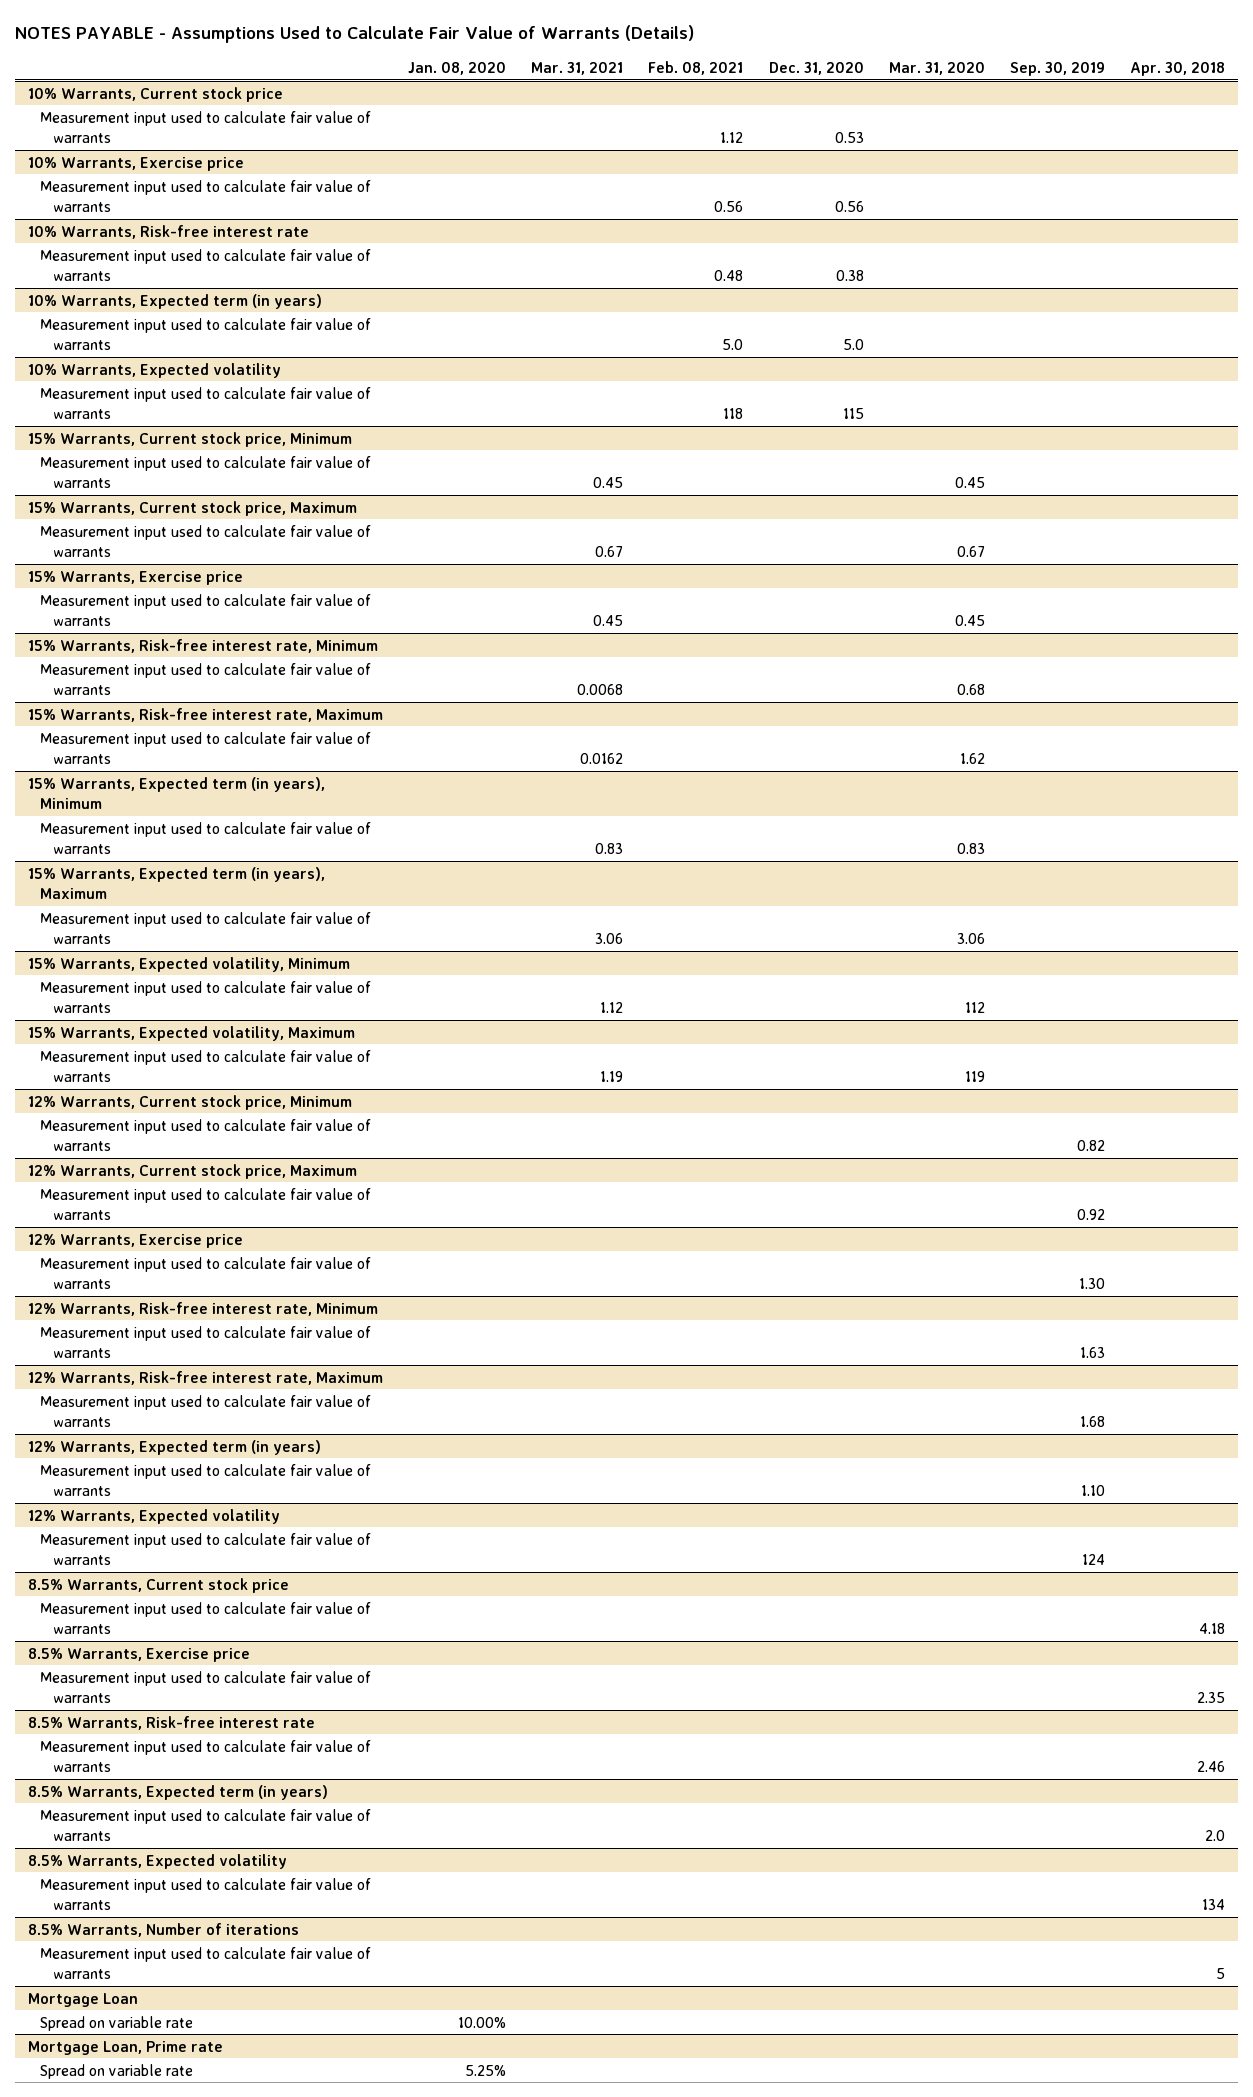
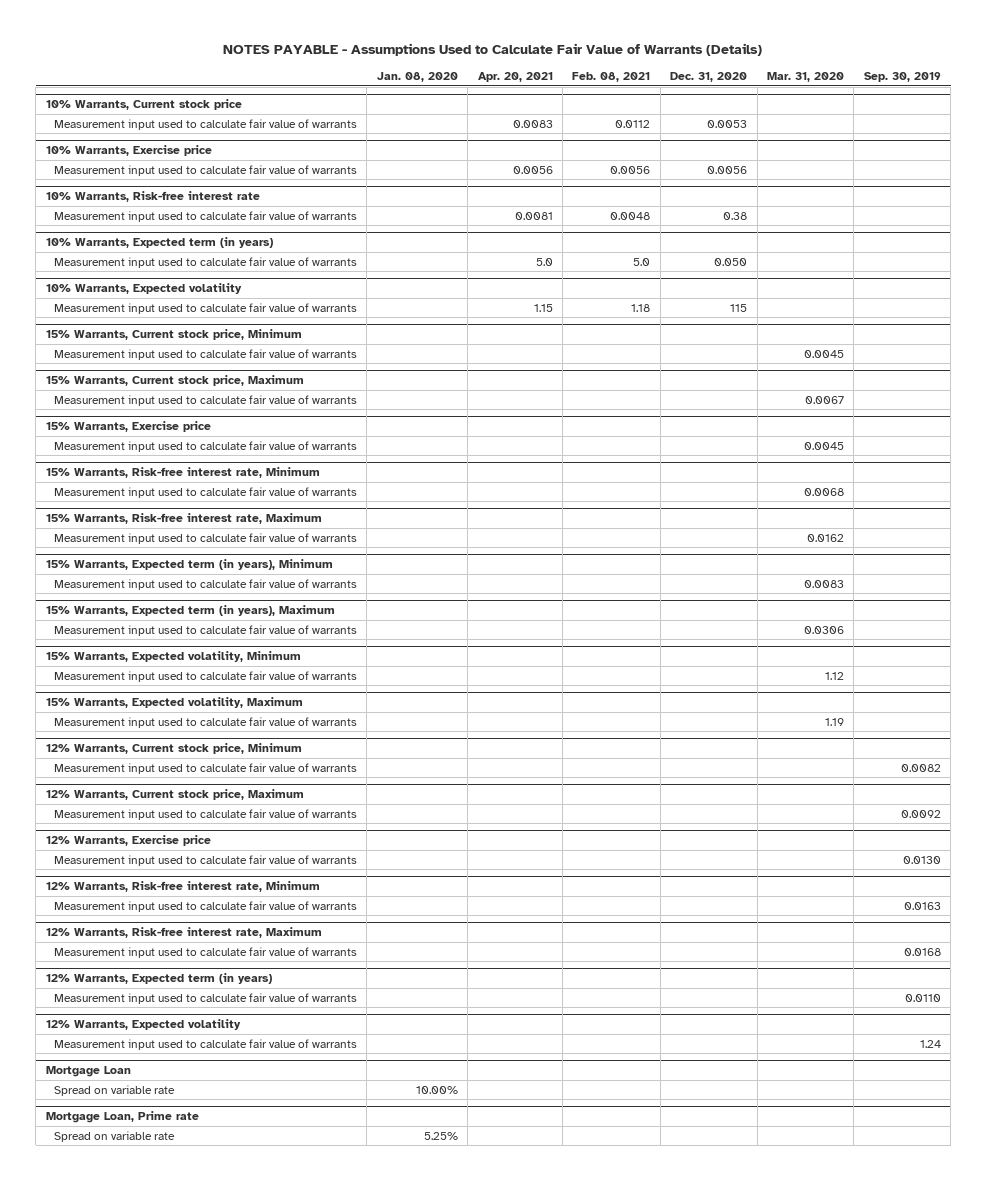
- | Jan. 08, 2020 | Mar. 31, 2021 | Feb. 08, 2021 | Dec. 31, 2020 | Mar. 31, 2020 | Sep. 30, 2019 | Apr. 30, 2018
+ | Jan. 08, 2020 | Apr. 20, 2021 | Feb. 08, 2021 | Dec. 31, 2020 | Mar. 31, 2020 | Sep. 30, 2019
@ 10% Warrants, Current stock price
- Measurement input used to calculate fair value of warrants | | | 1.12 | 0.53 | | |
+ Measurement input used to calculate fair value of warrants | | 0.0083 | 0.0112 | 0.0053 | |
@ 10% Warrants, Exercise price
- Measurement input used to calculate fair value of warrants | | | 0.56 | 0.56 | | |
+ Measurement input used to calculate fair value of warrants | | 0.0056 | 0.0056 | 0.0056 | |
@ 10% Warrants, Risk-free interest rate
- Measurement input used to calculate fair value of warrants | | | 0.48 | 0.38 | | |
+ Measurement input used to calculate fair value of warrants | | 0.0081 | 0.0048 | 0.38 | |
@ 10% Warrants, Expected term (in years)
- Measurement input used to calculate fair value of warrants | | | 5.0 | 5.0 | | |
+ Measurement input used to calculate fair value of warrants | | 5.0 | 5.0 | 0.050 | |
@ 10% Warrants, Expected volatility
- Measurement input used to calculate fair value of warrants | | | 118 | 115 | | |
+ Measurement input used to calculate fair value of warrants | | 1.15 | 1.18 | 115 | |
@ 15% Warrants, Current stock price, Minimum
- Measurement input used to calculate fair value of warrants | | 0.45 | | | 0.45 | |
+ Measurement input used to calculate fair value of warrants | | | | | 0.0045 |
@ 15% Warrants, Current stock price, Maximum
- Measurement input used to calculate fair value of warrants | | 0.67 | | | 0.67 | |
+ Measurement input used to calculate fair value of warrants | | | | | 0.0067 |
@ 15% Warrants, Exercise price
- Measurement input used to calculate fair value of warrants | | 0.45 | | | 0.45 | |
+ Measurement input used to calculate fair value of warrants | | | | | 0.0045 |
@ 15% Warrants, Risk-free interest rate, Minimum
- Measurement input used to calculate fair value of warrants | | 0.0068 | | | 0.68 | |
+ Measurement input used to calculate fair value of warrants | | | | | 0.0068 |
@ 15% Warrants, Risk-free interest rate, Maximum
- Measurement input used to calculate fair value of warrants | | 0.0162 | | | 1.62 | |
+ Measurement input used to calculate fair value of warrants | | | | | 0.0162 |
@ 15% Warrants, Expected term (in years), Minimum
- Measurement input used to calculate fair value of warrants | | 0.83 | | | 0.83 | |
+ Measurement input used to calculate fair value of warrants | | | | | 0.0083 |
@ 15% Warrants, Expected term (in years), Maximum
- Measurement input used to calculate fair value of warrants | | 3.06 | | | 3.06 | |
+ Measurement input used to calculate fair value of warrants | | | | | 0.0306 |
@ 15% Warrants, Expected volatility, Minimum
- Measurement input used to calculate fair value of warrants | | 1.12 | | | 112 | |
+ Measurement input used to calculate fair value of warrants | | | | | 1.12 |
@ 15% Warrants, Expected volatility, Maximum
- Measurement input used to calculate fair value of warrants | | 1.19 | | | 119 | |
+ Measurement input used to calculate fair value of warrants | | | | | 1.19 |
@ 12% Warrants, Current stock price, Minimum
- Measurement input used to calculate fair value of warrants | | | | | | 0.82 |
+ Measurement input used to calculate fair value of warrants | | | | | | 0.0082
@ 12% Warrants, Current stock price, Maximum
- Measurement input used to calculate fair value of warrants | | | | | | 0.92 |
+ Measurement input used to calculate fair value of warrants | | | | | | 0.0092
@ 12% Warrants, Exercise price
- Measurement input used to calculate fair value of warrants | | | | | | 1.30 |
+ Measurement input used to calculate fair value of warrants | | | | | | 0.0130
@ 12% Warrants, Risk-free interest rate, Minimum
- Measurement input used to calculate fair value of warrants | | | | | | 1.63 |
+ Measurement input used to calculate fair value of warrants | | | | | | 0.0163
@ 12% Warrants, Risk-free interest rate, Maximum
- Measurement input used to calculate fair value of warrants | | | | | | 1.68 |
+ Measurement input used to calculate fair value of warrants | | | | | | 0.0168
@ 12% Warrants, Expected term (in years)
- Measurement input used to calculate fair value of warrants | | | | | | 1.10 |
+ Measurement input used to calculate fair value of warrants | | | | | | 0.0110
@ 12% Warrants, Expected volatility
- Measurement input used to calculate fair value of warrants | | | | | | 124 |
- 8.5% Warrants, Current stock price
- Measurement input used to calculate fair value of warrants | | | | | | | 4.18
- 8.5% Warrants, Exercise price
- Measurement input used to calculate fair value of warrants | | | | | | | 2.35
- 8.5% Warrants, Risk-free interest rate
- Measurement input used to calculate fair value of warrants | | | | | | | 2.46
- 8.5% Warrants, Expected term (in years)
- Measurement input used to calculate fair value of warrants | | | | | | | 2.0
- 8.5% Warrants, Expected volatility
- Measurement input used to calculate fair value of warrants | | | | | | | 134
- 8.5% Warrants, Number of iterations
- Measurement input used to calculate fair value of warrants | | | | | | | 5
@ 12% Warrants, Expected volatility
+ Measurement input used to calculate fair value of warrants | | | | | | 1.24

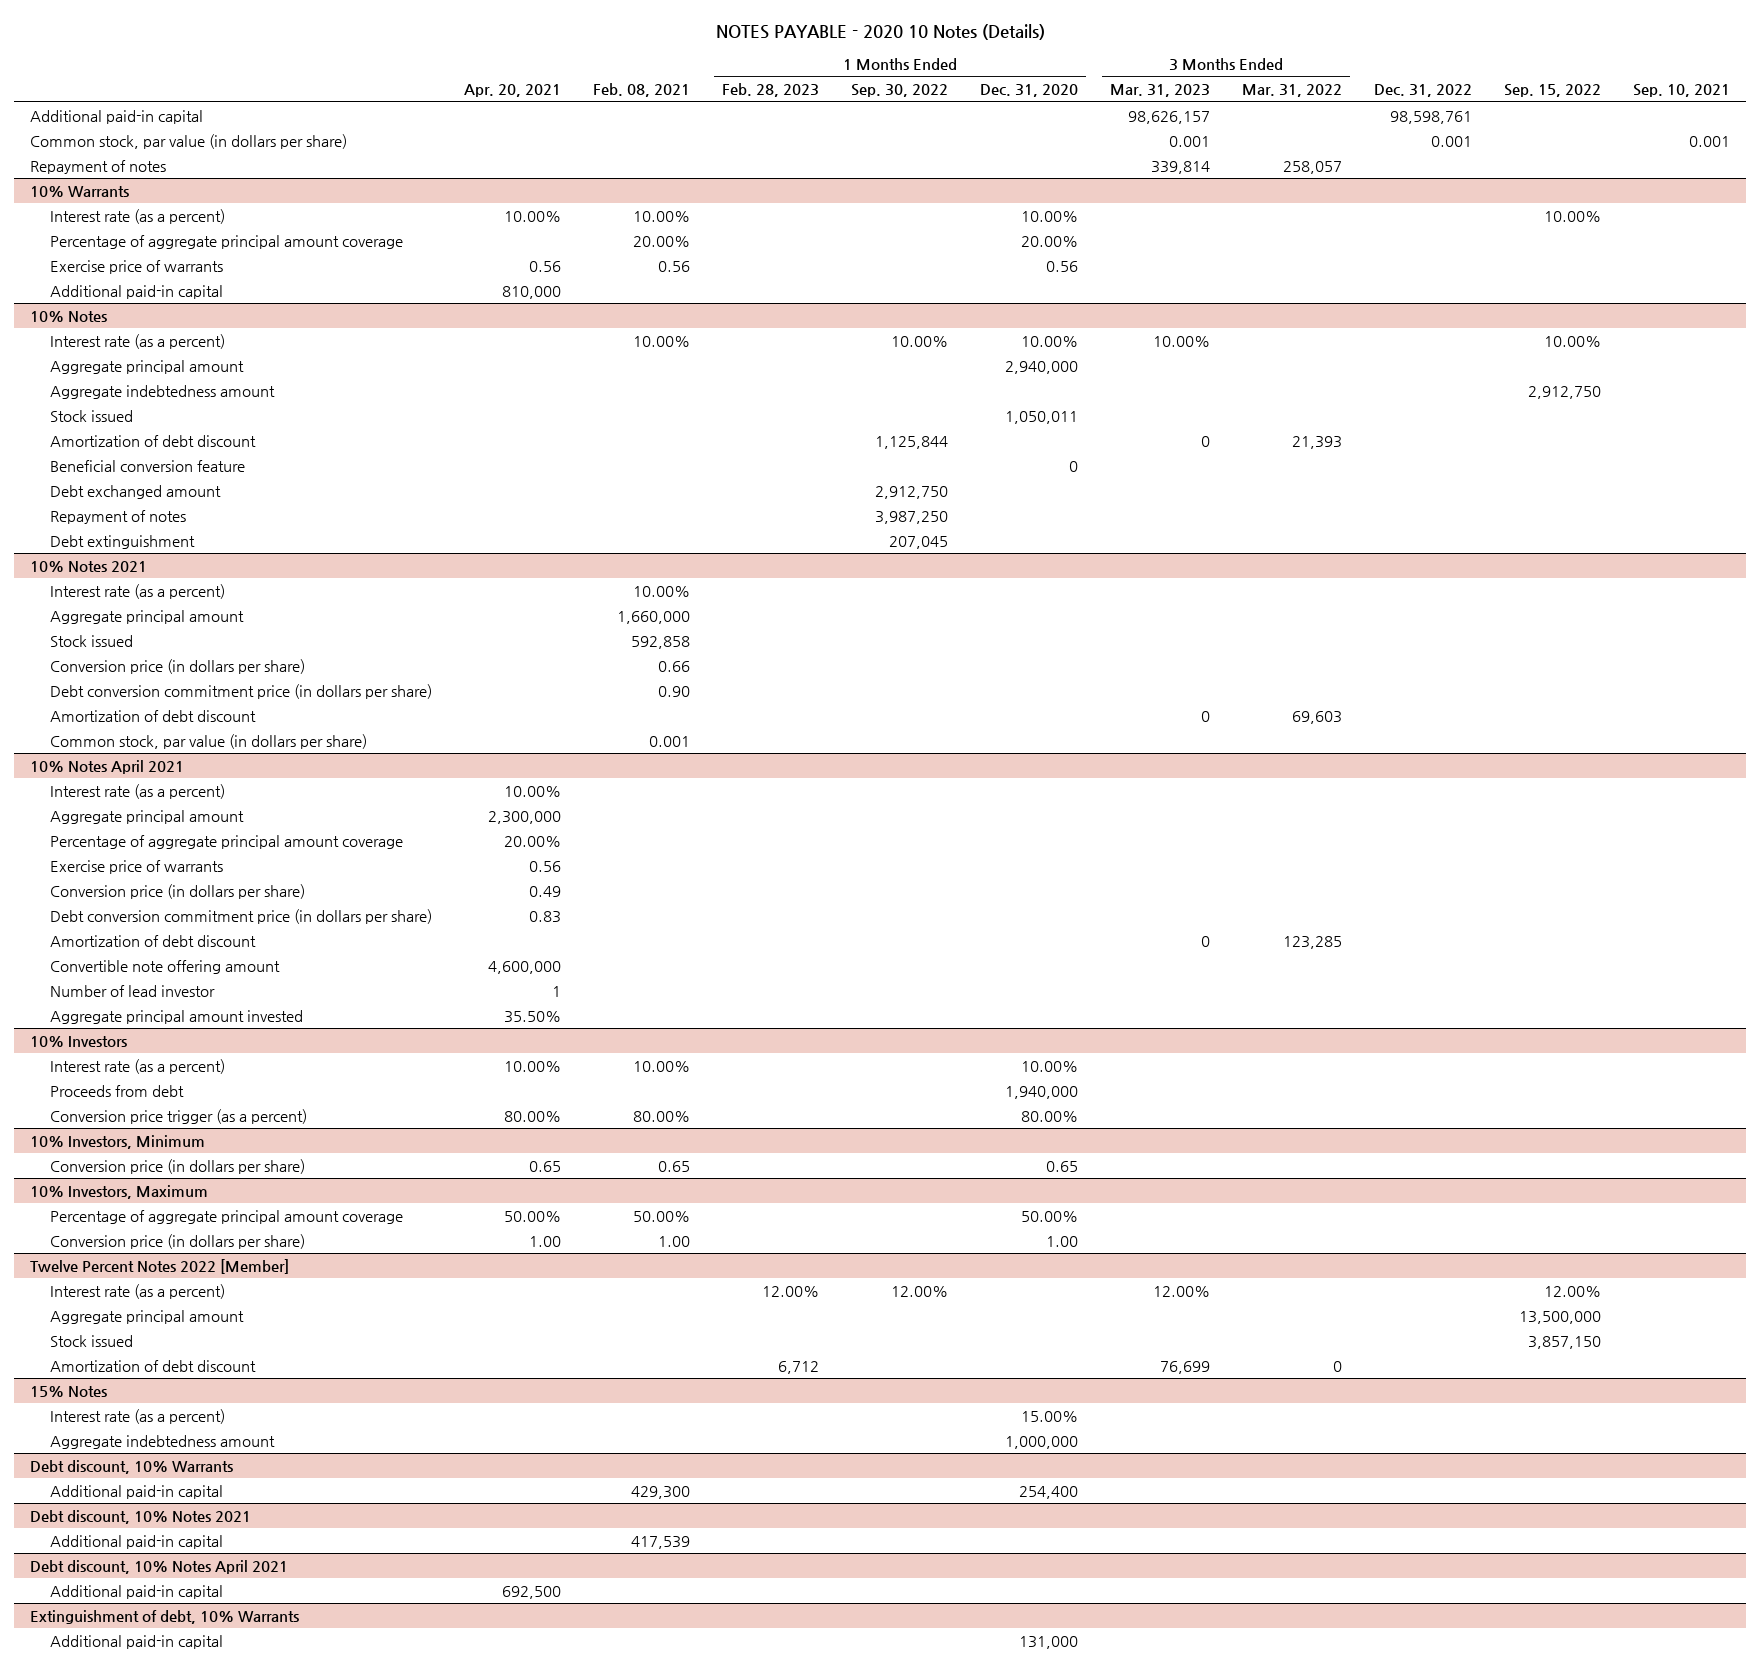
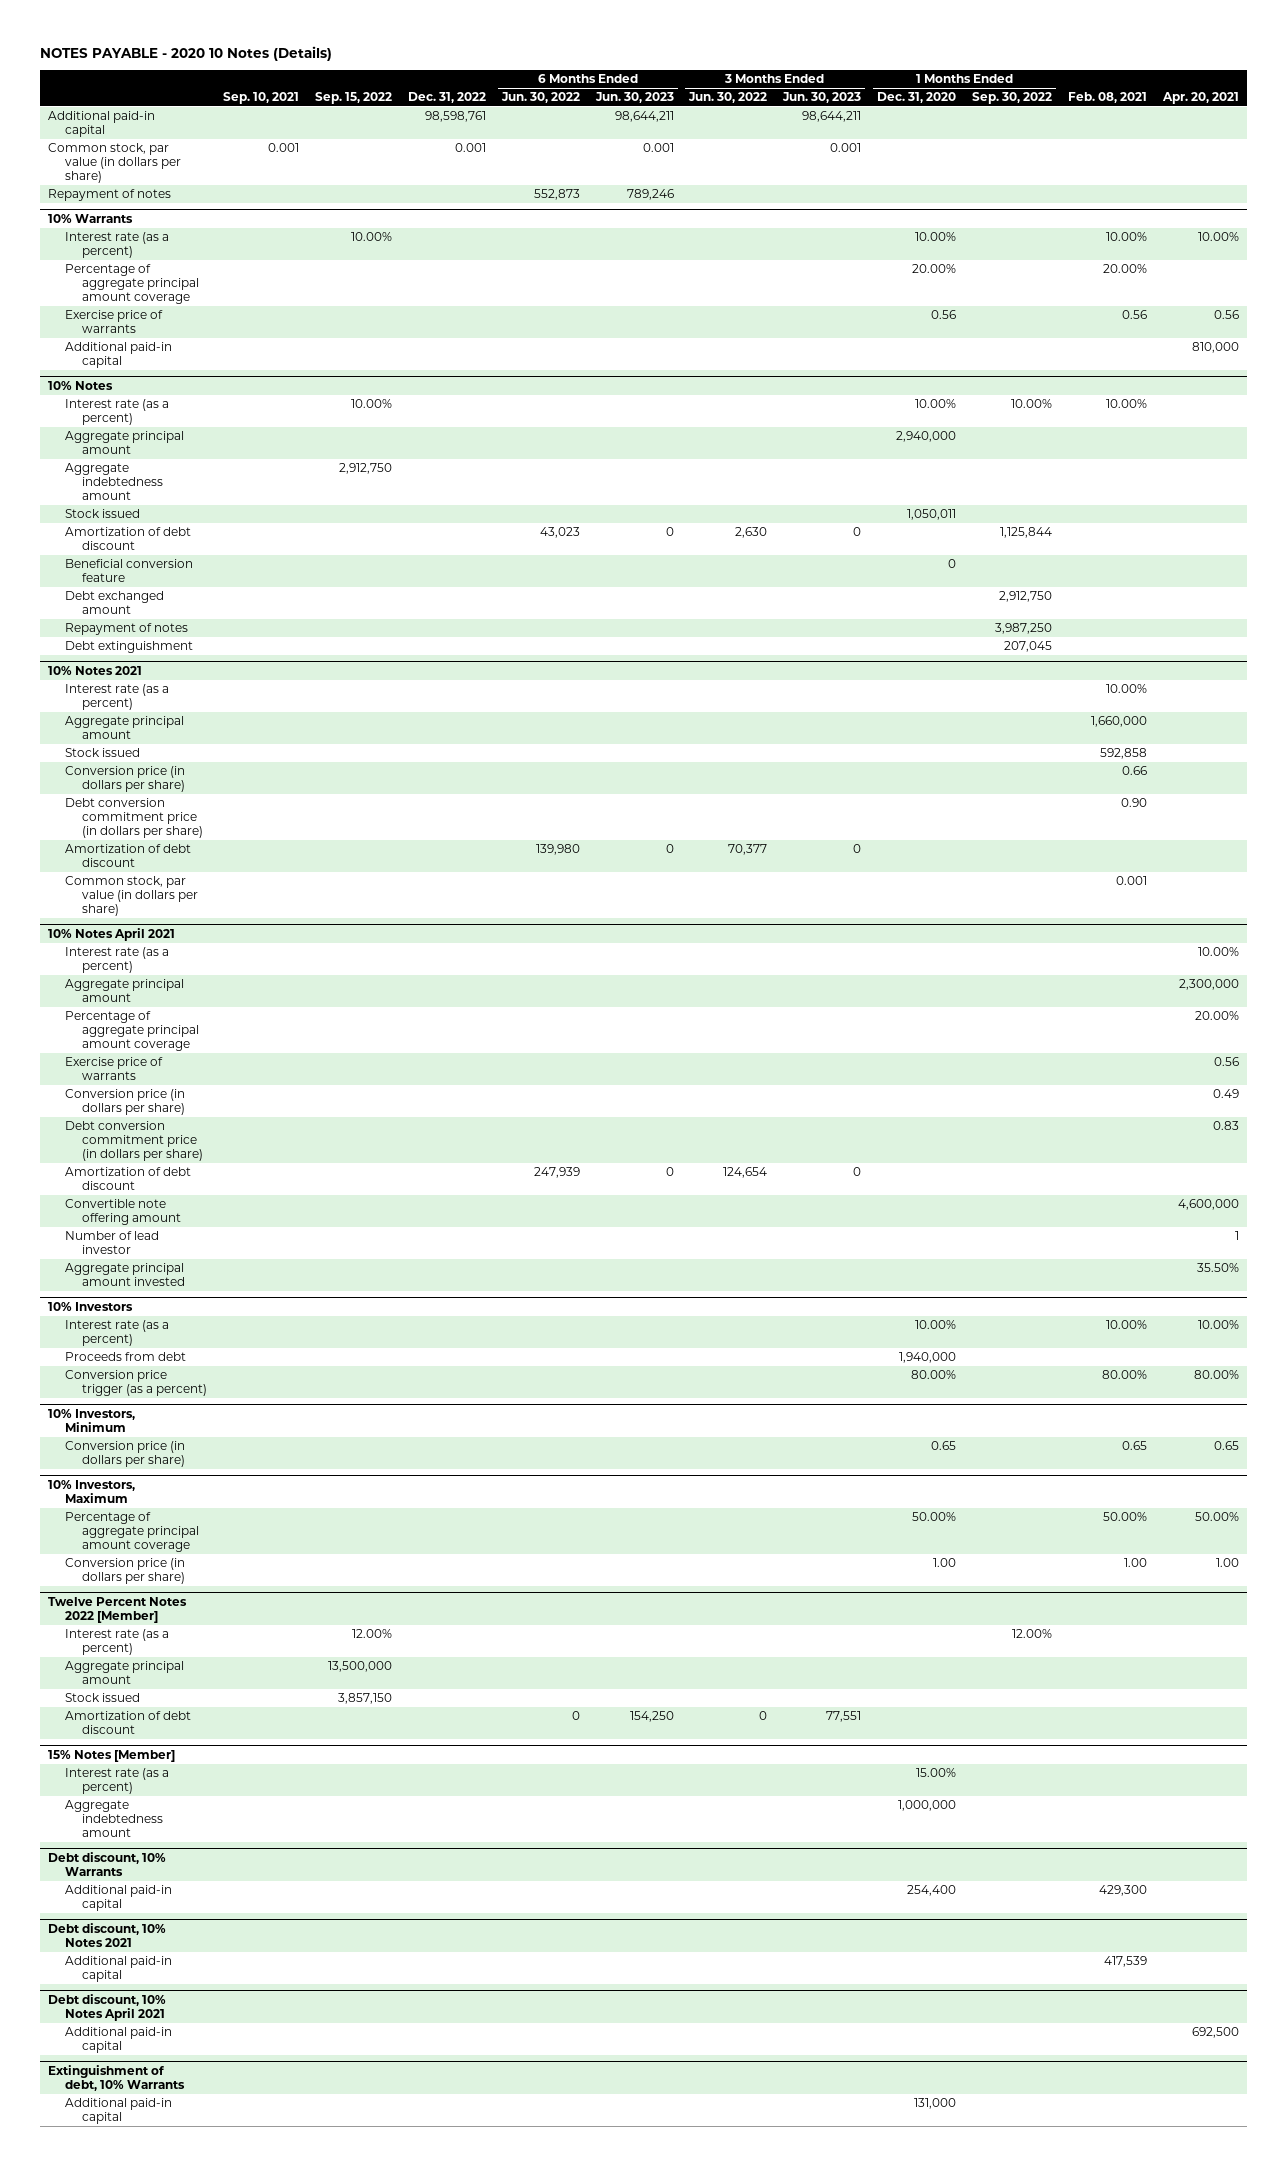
- | Apr. 20, 2021 | Feb. 08, 2021 | 1 Months Ended Feb. 28, 2023 | 1 Months Ended Sep. 30, 2022 | 1 Months Ended Dec. 31, 2020 | 3 Months Ended Mar. 31, 2023 | 3 Months Ended Mar. 31, 2022 | Dec. 31, 2022 | Sep. 15, 2022 | Sep. 10, 2021
+ | Sep. 10, 2021 | Sep. 15, 2022 | Dec. 31, 2022 | 6 Months Ended Jun. 30, 2022 | 6 Months Ended Jun. 30, 2023 | 3 Months Ended Jun. 30, 2022 | 3 Months Ended Jun. 30, 2023 | 1 Months Ended Dec. 31, 2020 | 1 Months Ended Sep. 30, 2022 | Feb. 08, 2021 | Apr. 20, 2021
- 15% Notes
+ 15% Notes [Member]

